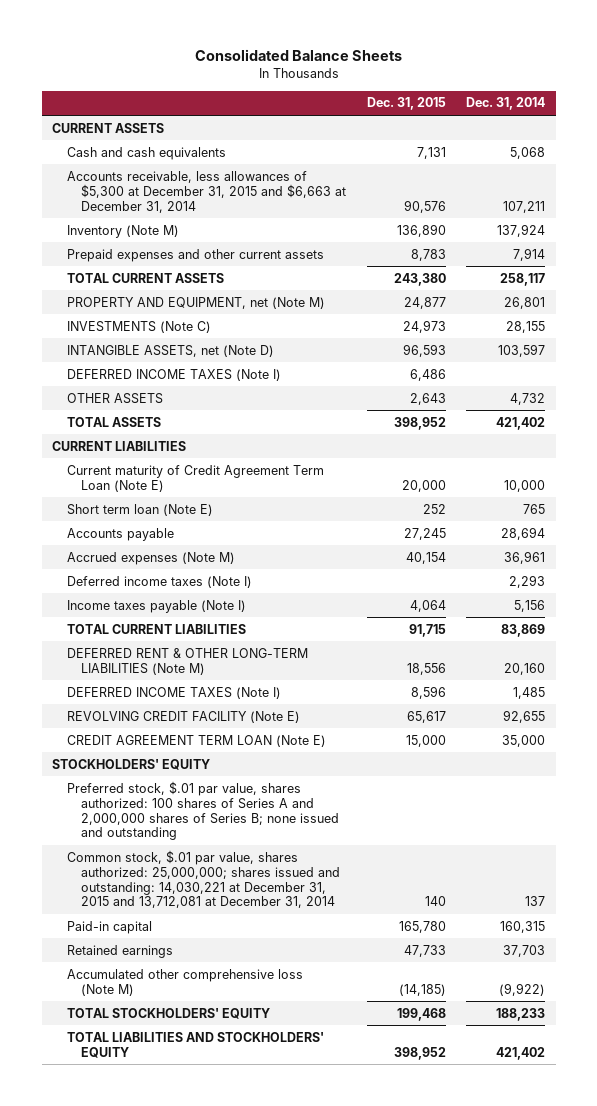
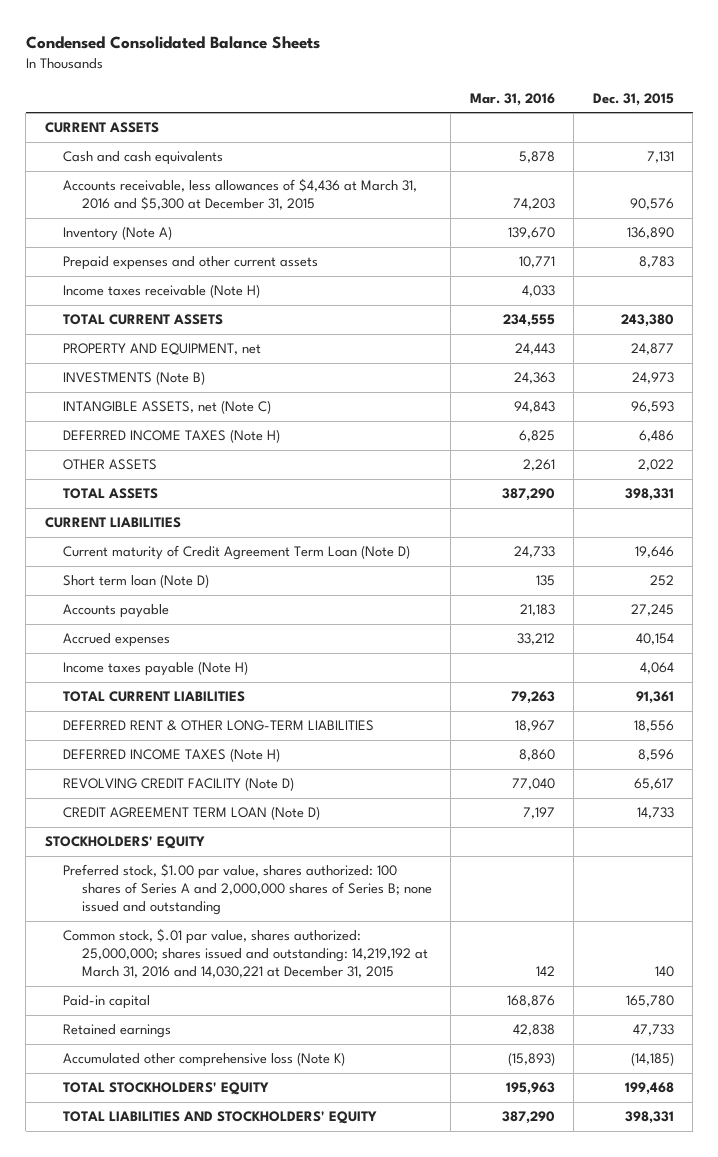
- Consolidated Balance Sheets
+ Condensed Consolidated Balance Sheets
- | Dec. 31, 2015 | Dec. 31, 2014
+ | Mar. 31, 2016 | Dec. 31, 2015
- Accounts receivable, less allowances of $5,300 at December 31, 2015 and $6,663 at December 31, 2014 | 90,576 | 107,211
- Inventory (Note M) | 136,890 | 137,924
+ Accounts receivable, less allowances of $4,436 at March 31, 2016 and $5,300 at December 31, 2015 | 74,203 | 90,576
+ Inventory (Note A) | 139,670 | 136,890
+ Income taxes receivable (Note H) | 4,033 |
- PROPERTY AND EQUIPMENT, net (Note M) | 24,877 | 26,801
- INVESTMENTS (Note C) | 24,973 | 28,155
- INTANGIBLE ASSETS, net (Note D) | 96,593 | 103,597
- DEFERRED INCOME TAXES (Note I) | 6,486 |
- OTHER ASSETS | 2,643 | 4,732
- TOTAL ASSETS | 398,952 | 421,402
+ PROPERTY AND EQUIPMENT, net | 24,443 | 24,877
+ INVESTMENTS (Note B) | 24,363 | 24,973
+ INTANGIBLE ASSETS, net (Note C) | 94,843 | 96,593
+ DEFERRED INCOME TAXES (Note H) | 6,825 | 6,486
+ OTHER ASSETS | 2,261 | 2,022
+ TOTAL ASSETS | 387,290 | 398,331
- Current maturity of Credit Agreement Term Loan (Note E) | 20,000 | 10,000
- Short term loan (Note E) | 252 | 765
+ Current maturity of Credit Agreement Term Loan (Note D) | 24,733 | 19,646
+ Short term loan (Note D) | 135 | 252
- Accrued expenses (Note M) | 40,154 | 36,961
- Deferred income taxes (Note I) | | 2,293
- Income taxes payable (Note I) | 4,064 | 5,156
- TOTAL CURRENT LIABILITIES | 91,715 | 83,869
- DEFERRED RENT & OTHER LONG-TERM LIABILITIES (Note M) | 18,556 | 20,160
- DEFERRED INCOME TAXES (Note I) | 8,596 | 1,485
- REVOLVING CREDIT FACILITY (Note E) | 65,617 | 92,655
- CREDIT AGREEMENT TERM LOAN (Note E) | 15,000 | 35,000
+ Accrued expenses | 33,212 | 40,154
+ Income taxes payable (Note H) | | 4,064
+ TOTAL CURRENT LIABILITIES | 79,263 | 91,361
+ DEFERRED RENT & OTHER LONG-TERM LIABILITIES | 18,967 | 18,556
+ DEFERRED INCOME TAXES (Note H) | 8,860 | 8,596
+ REVOLVING CREDIT FACILITY (Note D) | 77,040 | 65,617
+ CREDIT AGREEMENT TERM LOAN (Note D) | 7,197 | 14,733
- Preferred stock, $.01 par value, shares authorized: 100 shares of Series A and 2,000,000 shares of Series B; none issued and outstanding
- Common stock, $.01 par value, shares authorized: 25,000,000; shares issued and outstanding: 14,030,221 at December 31, 2015 and 13,712,081 at December 31, 2014 | 140 | 137
+ Preferred stock, $1.00 par value, shares authorized: 100 shares of Series A and 2,000,000 shares of Series B; none issued and outstanding
+ Common stock, $.01 par value, shares authorized: 25,000,000; shares issued and outstanding: 14,219,192 at March 31, 2016 and 14,030,221 at December 31, 2015 | 142 | 140
- Accumulated other comprehensive loss (Note M) | (14,185) | (9,922)
+ Accumulated other comprehensive loss (Note K) | (15,893) | (14,185)
- TOTAL LIABILITIES AND STOCKHOLDERS' EQUITY | 398,952 | 421,402
+ TOTAL LIABILITIES AND STOCKHOLDERS' EQUITY | 387,290 | 398,331

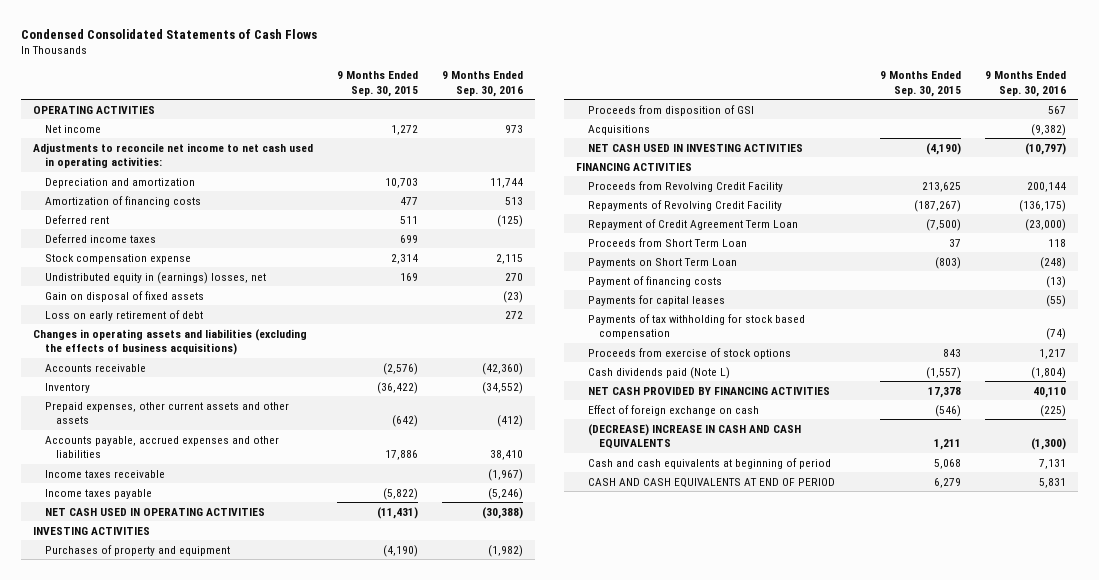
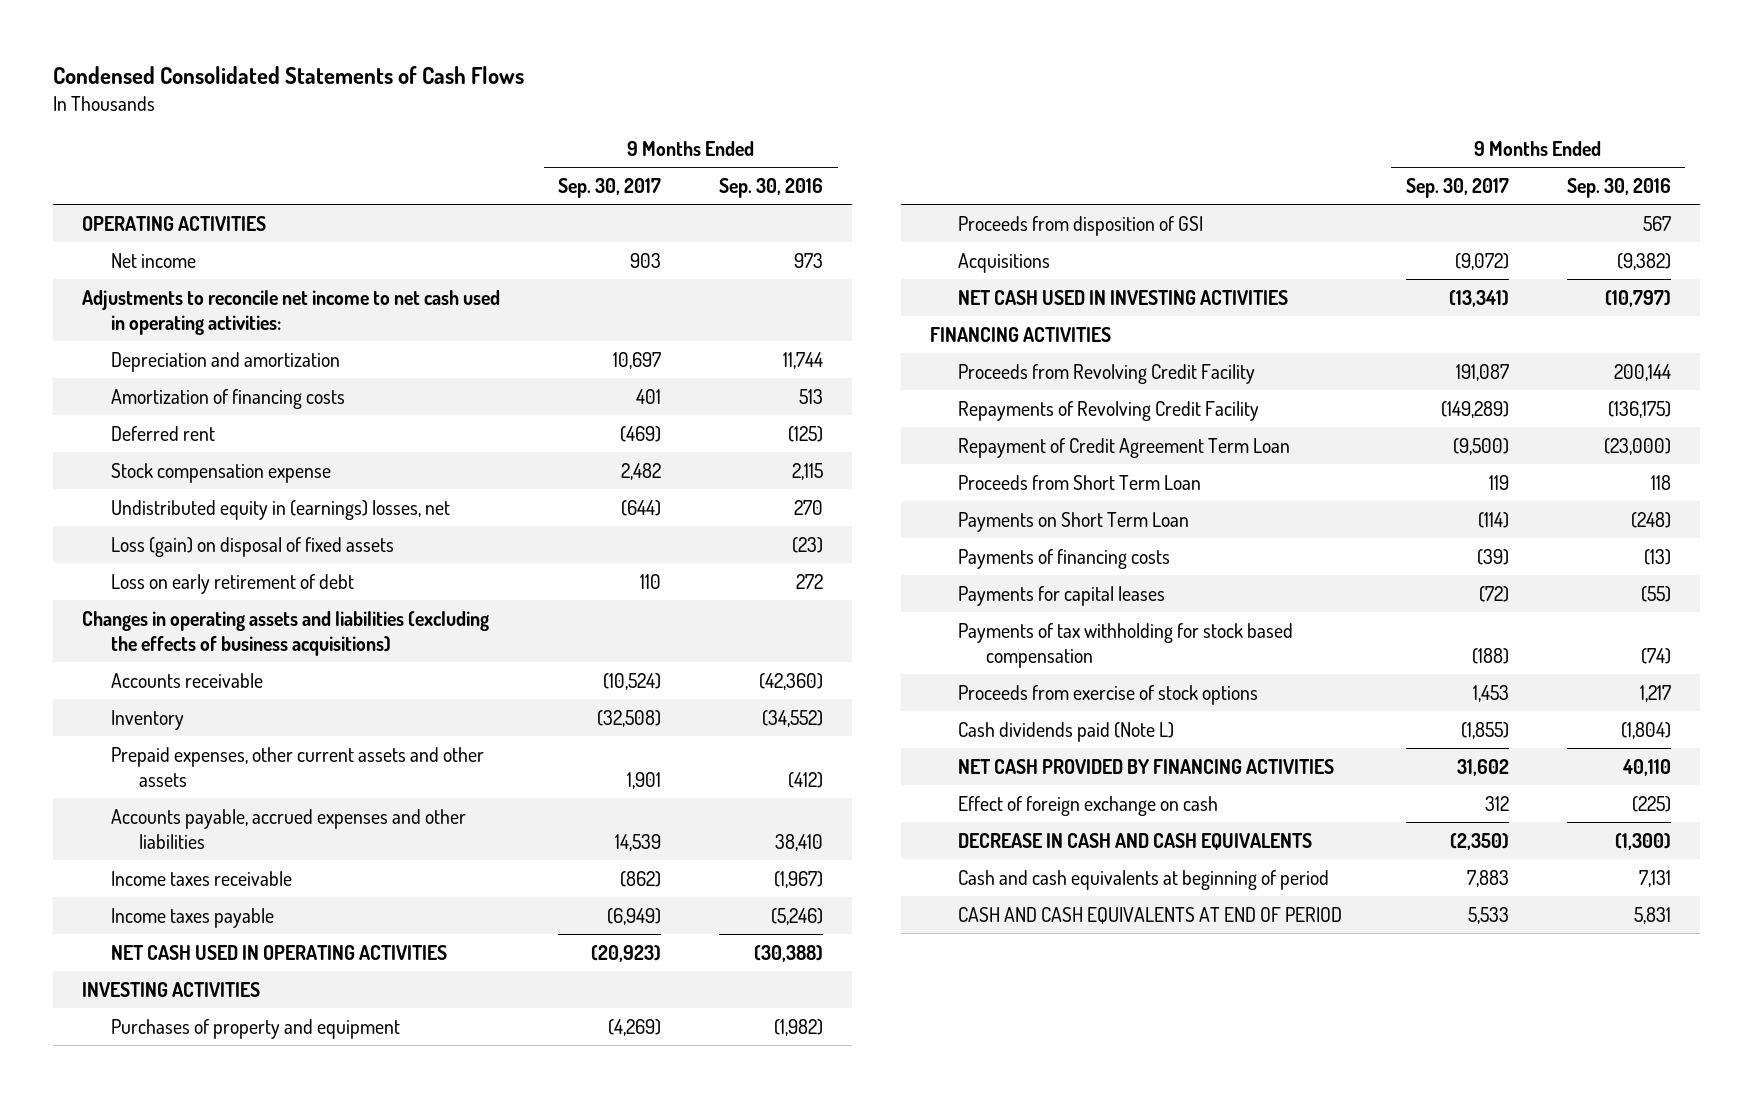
- | 9 Months Ended Sep. 30, 2015 | 9 Months Ended Sep. 30, 2016
+ | 9 Months Ended Sep. 30, 2017 | 9 Months Ended Sep. 30, 2016
- Deferred income taxes | 699 |
- Gain on disposal of fixed assets | | (23)
+ Loss (gain) on disposal of fixed assets | | (23)
- Payment of financing costs | | (13)
+ Payments of financing costs | (39) | (13)
- (DECREASE) INCREASE IN CASH AND CASH EQUIVALENTS | 1,211 | (1,300)
+ DECREASE IN CASH AND CASH EQUIVALENTS | (2,350) | (1,300)

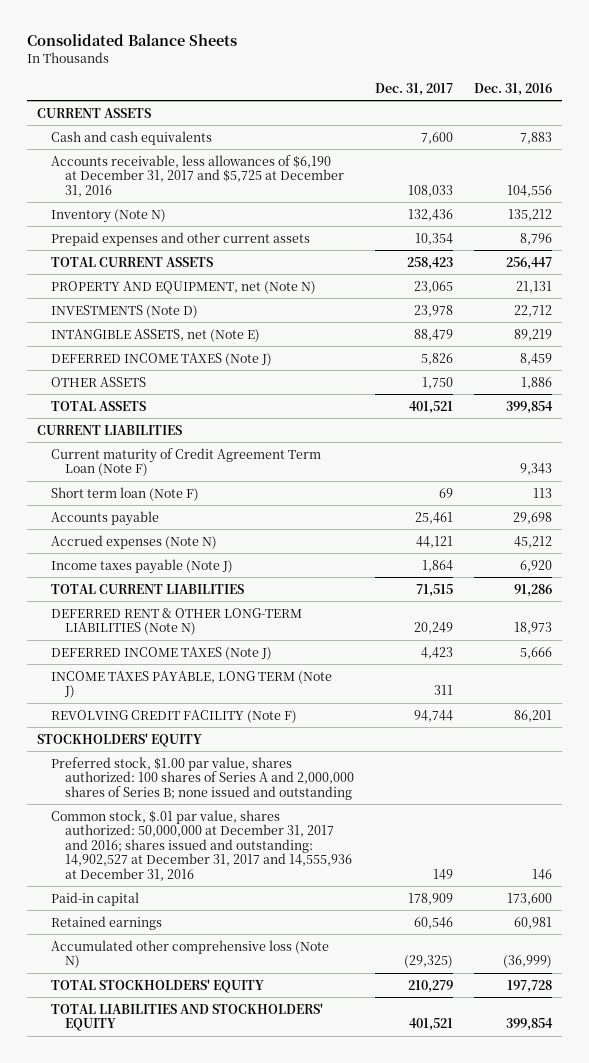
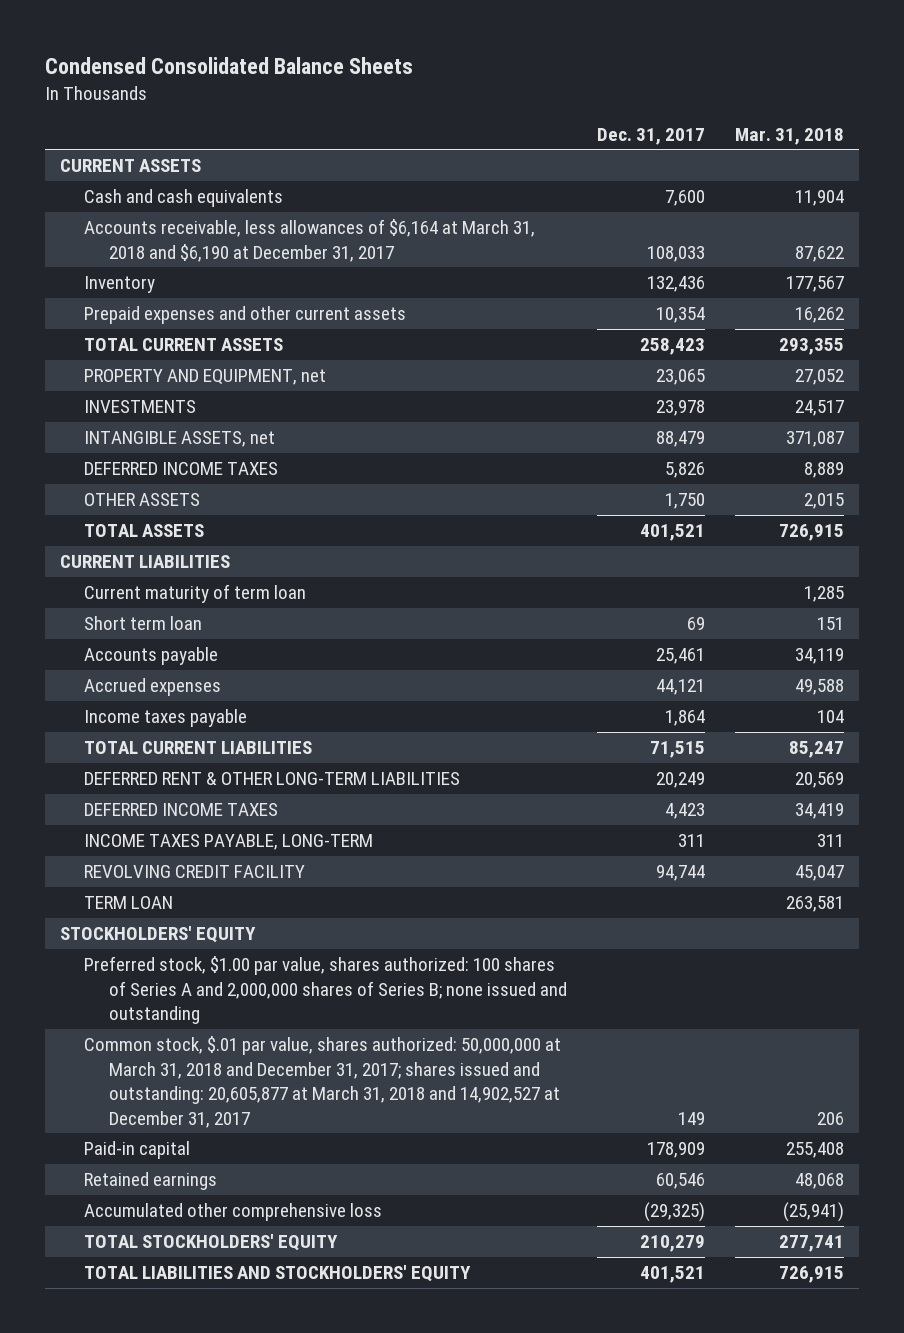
- Consolidated Balance Sheets
+ Condensed Consolidated Balance Sheets
- | Dec. 31, 2017 | Dec. 31, 2016
+ | Dec. 31, 2017 | Mar. 31, 2018
- Accounts receivable, less allowances of $6,190 at December 31, 2017 and $5,725 at December 31, 2016 | 108,033 | 104,556
- Inventory (Note N) | 132,436 | 135,212
+ Accounts receivable, less allowances of $6,164 at March 31, 2018 and $6,190 at December 31, 2017 | 108,033 | 87,622
+ Inventory | 132,436 | 177,567
- PROPERTY AND EQUIPMENT, net (Note N) | 23,065 | 21,131
- INVESTMENTS (Note D) | 23,978 | 22,712
- INTANGIBLE ASSETS, net (Note E) | 88,479 | 89,219
- DEFERRED INCOME TAXES (Note J) | 5,826 | 8,459
+ PROPERTY AND EQUIPMENT, net | 23,065 | 27,052
+ INVESTMENTS | 23,978 | 24,517
+ INTANGIBLE ASSETS, net | 88,479 | 371,087
+ DEFERRED INCOME TAXES | 5,826 | 8,889
- Current maturity of Credit Agreement Term Loan (Note F) | | 9,343
- Short term loan (Note F) | 69 | 113
+ Current maturity of term loan | | 1,285
+ Short term loan | 69 | 151
- Accrued expenses (Note N) | 44,121 | 45,212
- Income taxes payable (Note J) | 1,864 | 6,920
+ Accrued expenses | 44,121 | 49,588
+ Income taxes payable | 1,864 | 104
- DEFERRED RENT & OTHER LONG-TERM LIABILITIES (Note N) | 20,249 | 18,973
- DEFERRED INCOME TAXES (Note J) | 4,423 | 5,666
- INCOME TAXES PAYABLE, LONG TERM (Note J) | 311 |
- REVOLVING CREDIT FACILITY (Note F) | 94,744 | 86,201
+ DEFERRED RENT & OTHER LONG-TERM LIABILITIES | 20,249 | 20,569
+ DEFERRED INCOME TAXES | 4,423 | 34,419
+ INCOME TAXES PAYABLE, LONG-TERM | 311 | 311
+ REVOLVING CREDIT FACILITY | 94,744 | 45,047
+ TERM LOAN | | 263,581
- Common stock, $.01 par value, shares authorized: 50,000,000 at December 31, 2017 and 2016; shares issued and outstanding: 14,902,527 at December 31, 2017 and 14,555,936 at December 31, 2016 | 149 | 146
+ Common stock, $.01 par value, shares authorized: 50,000,000 at March 31, 2018 and December 31, 2017; shares issued and outstanding: 20,605,877 at March 31, 2018 and 14,902,527 at December 31, 2017 | 149 | 206
- Accumulated other comprehensive loss (Note N) | (29,325) | (36,999)
+ Accumulated other comprehensive loss | (29,325) | (25,941)

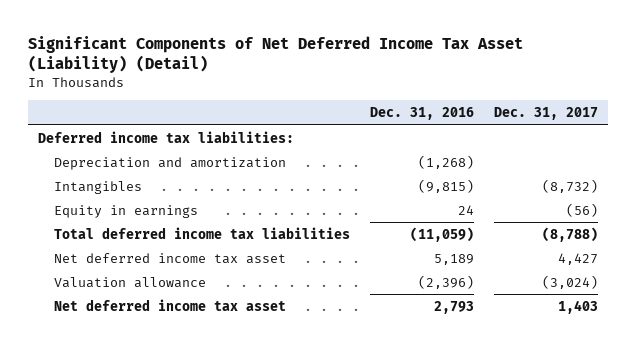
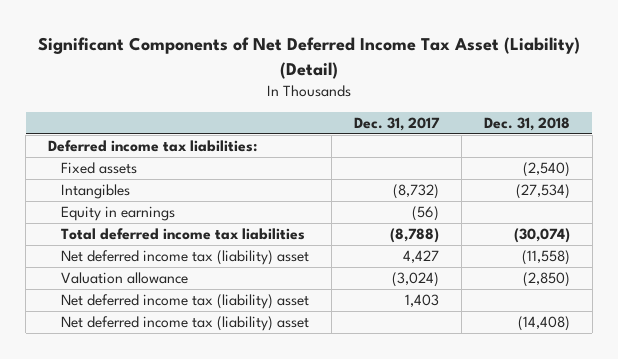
- | Dec. 31, 2016 | Dec. 31, 2017
+ | Dec. 31, 2017 | Dec. 31, 2018
- Depreciation and amortization | (1,268) |
+ Fixed assets | | (2,540)
- Net deferred income tax asset | 5,189 | 4,427
+ Net deferred income tax (liability) asset | 4,427 | (11,558)
- Net deferred income tax asset | 2,793 | 1,403
+ Net deferred income tax (liability) asset | 1,403 |
+ Net deferred income tax (liability) asset | | (14,408)

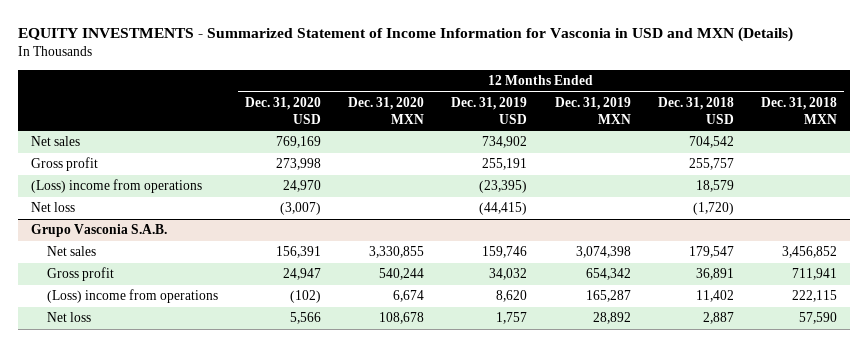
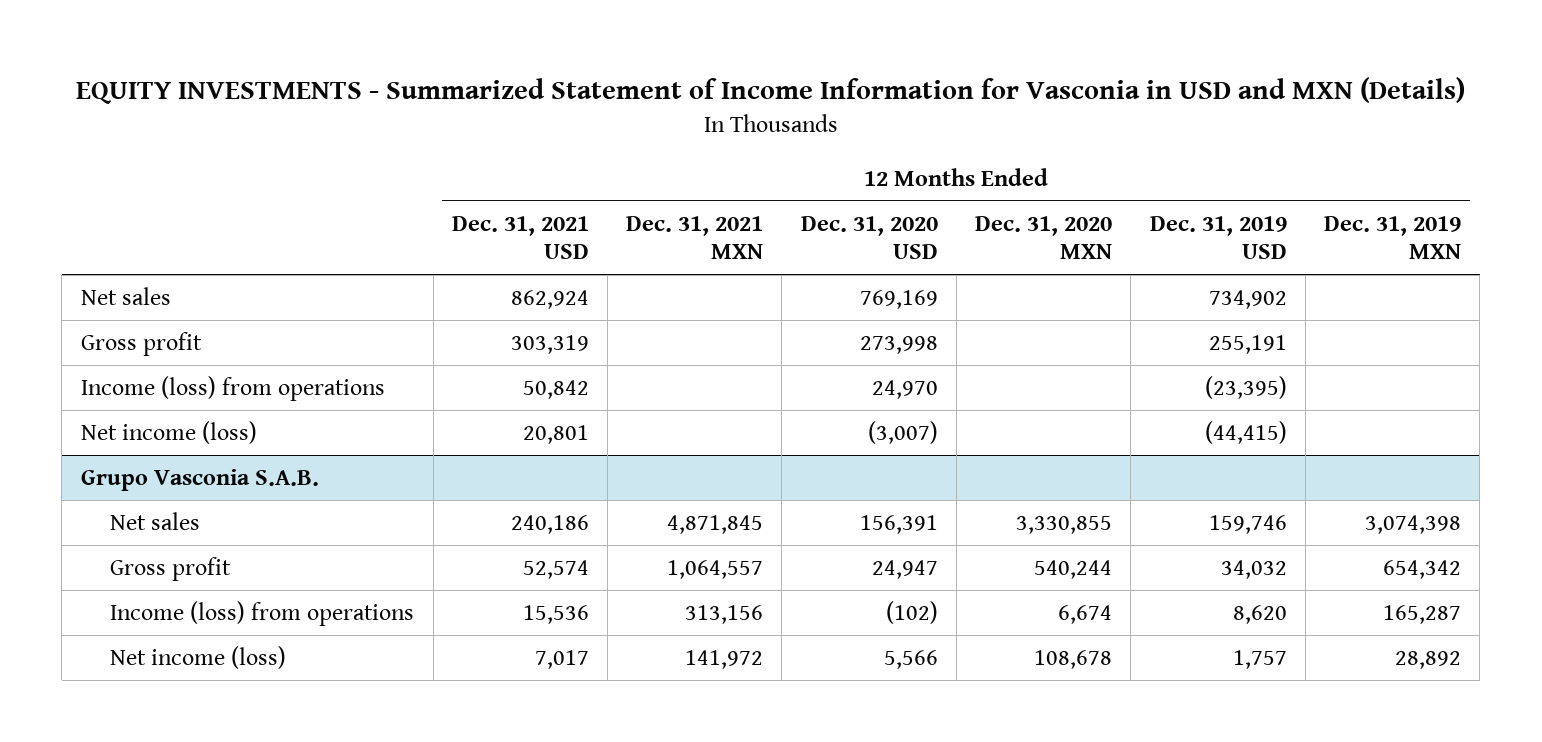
- | 12 Months Ended Dec. 31, 2020 USD | 12 Months Ended Dec. 31, 2020 MXN | 12 Months Ended Dec. 31, 2019 USD | 12 Months Ended Dec. 31, 2019 MXN | 12 Months Ended Dec. 31, 2018 USD | 12 Months Ended Dec. 31, 2018 MXN
+ | 12 Months Ended Dec. 31, 2021 USD | 12 Months Ended Dec. 31, 2021 MXN | 12 Months Ended Dec. 31, 2020 USD | 12 Months Ended Dec. 31, 2020 MXN | 12 Months Ended Dec. 31, 2019 USD | 12 Months Ended Dec. 31, 2019 MXN
- (Loss) income from operations | 24,970 | | (23,395) | | 18,579 |
- Net loss | (3,007) | | (44,415) | | (1,720) |
+ Income (loss) from operations | 50,842 | | 24,970 | | (23,395) |
+ Net income (loss) | 20,801 | | (3,007) | | (44,415) |
@ Grupo Vasconia S.A.B.
- (Loss) income from operations | (102) | 6,674 | 8,620 | 165,287 | 11,402 | 222,115
- Net loss | 5,566 | 108,678 | 1,757 | 28,892 | 2,887 | 57,590
+ Income (loss) from operations | 15,536 | 313,156 | (102) | 6,674 | 8,620 | 165,287
+ Net income (loss) | 7,017 | 141,972 | 5,566 | 108,678 | 1,757 | 28,892

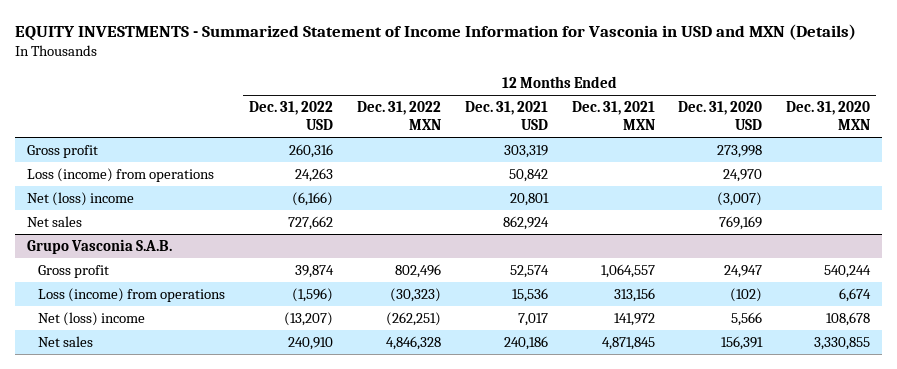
- | 12 Months Ended Dec. 31, 2021 USD | 12 Months Ended Dec. 31, 2021 MXN | 12 Months Ended Dec. 31, 2020 USD | 12 Months Ended Dec. 31, 2020 MXN | 12 Months Ended Dec. 31, 2019 USD | 12 Months Ended Dec. 31, 2019 MXN
+ | 12 Months Ended Dec. 31, 2022 USD | 12 Months Ended Dec. 31, 2022 MXN | 12 Months Ended Dec. 31, 2021 USD | 12 Months Ended Dec. 31, 2021 MXN | 12 Months Ended Dec. 31, 2020 USD | 12 Months Ended Dec. 31, 2020 MXN
- Income (loss) from operations | 50,842 | | 24,970 | | (23,395) |
- Net income (loss) | 20,801 | | (3,007) | | (44,415) |
+ Loss (income) from operations | 24,263 | | 50,842 | | 24,970 |
+ Net (loss) income | (6,166) | | 20,801 | | (3,007) |
moved down: Net sales | 727,662 | | 862,924 | | 769,169 |
@ Grupo Vasconia S.A.B.
- Income (loss) from operations | 15,536 | 313,156 | (102) | 6,674 | 8,620 | 165,287
- Net income (loss) | 7,017 | 141,972 | 5,566 | 108,678 | 1,757 | 28,892
+ Loss (income) from operations | (1,596) | (30,323) | 15,536 | 313,156 | (102) | 6,674
+ Net (loss) income | (13,207) | (262,251) | 7,017 | 141,972 | 5,566 | 108,678
moved down: Net sales | 240,910 | 4,846,328 | 240,186 | 4,871,845 | 156,391 | 3,330,855

